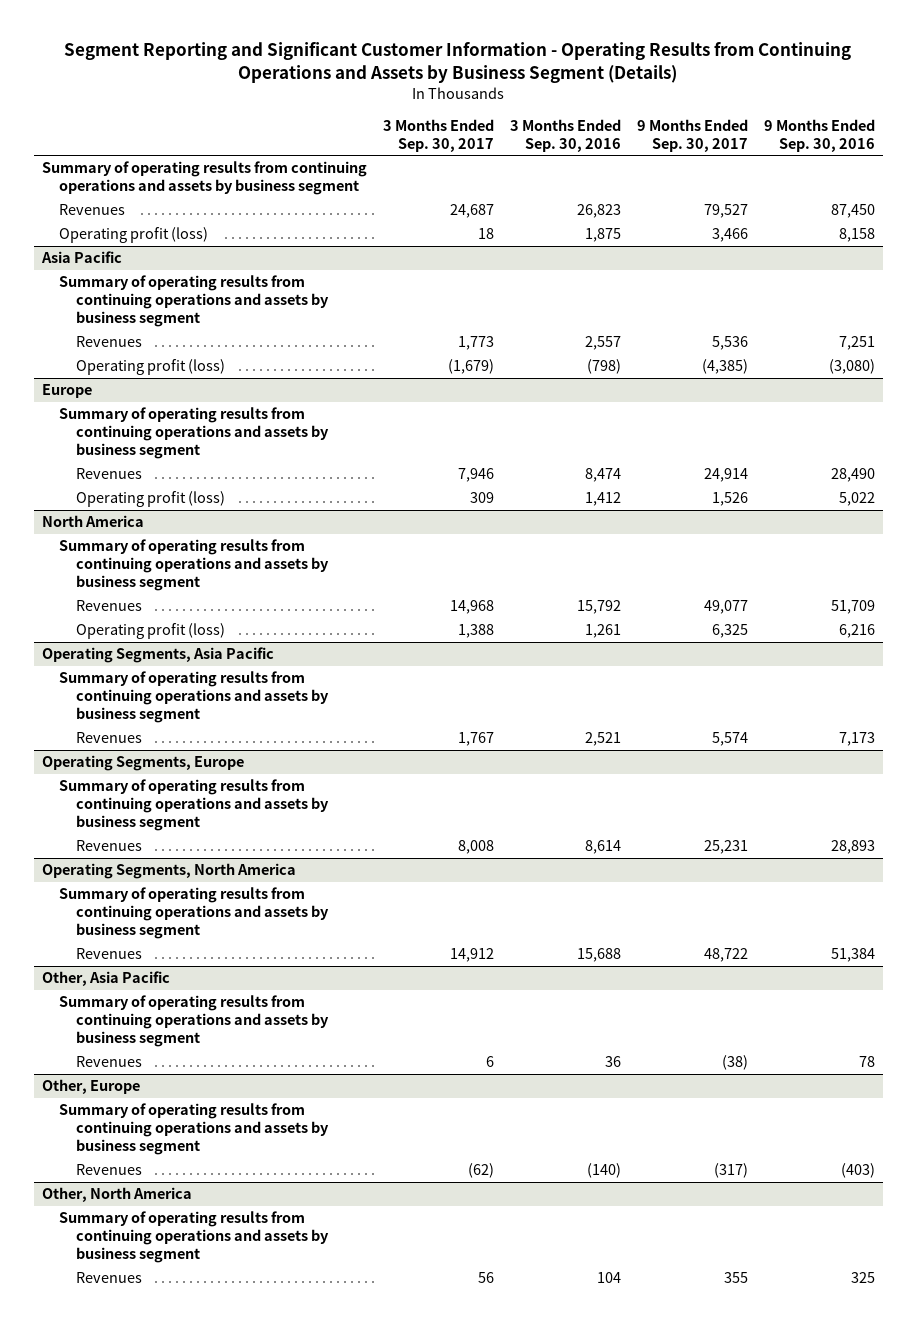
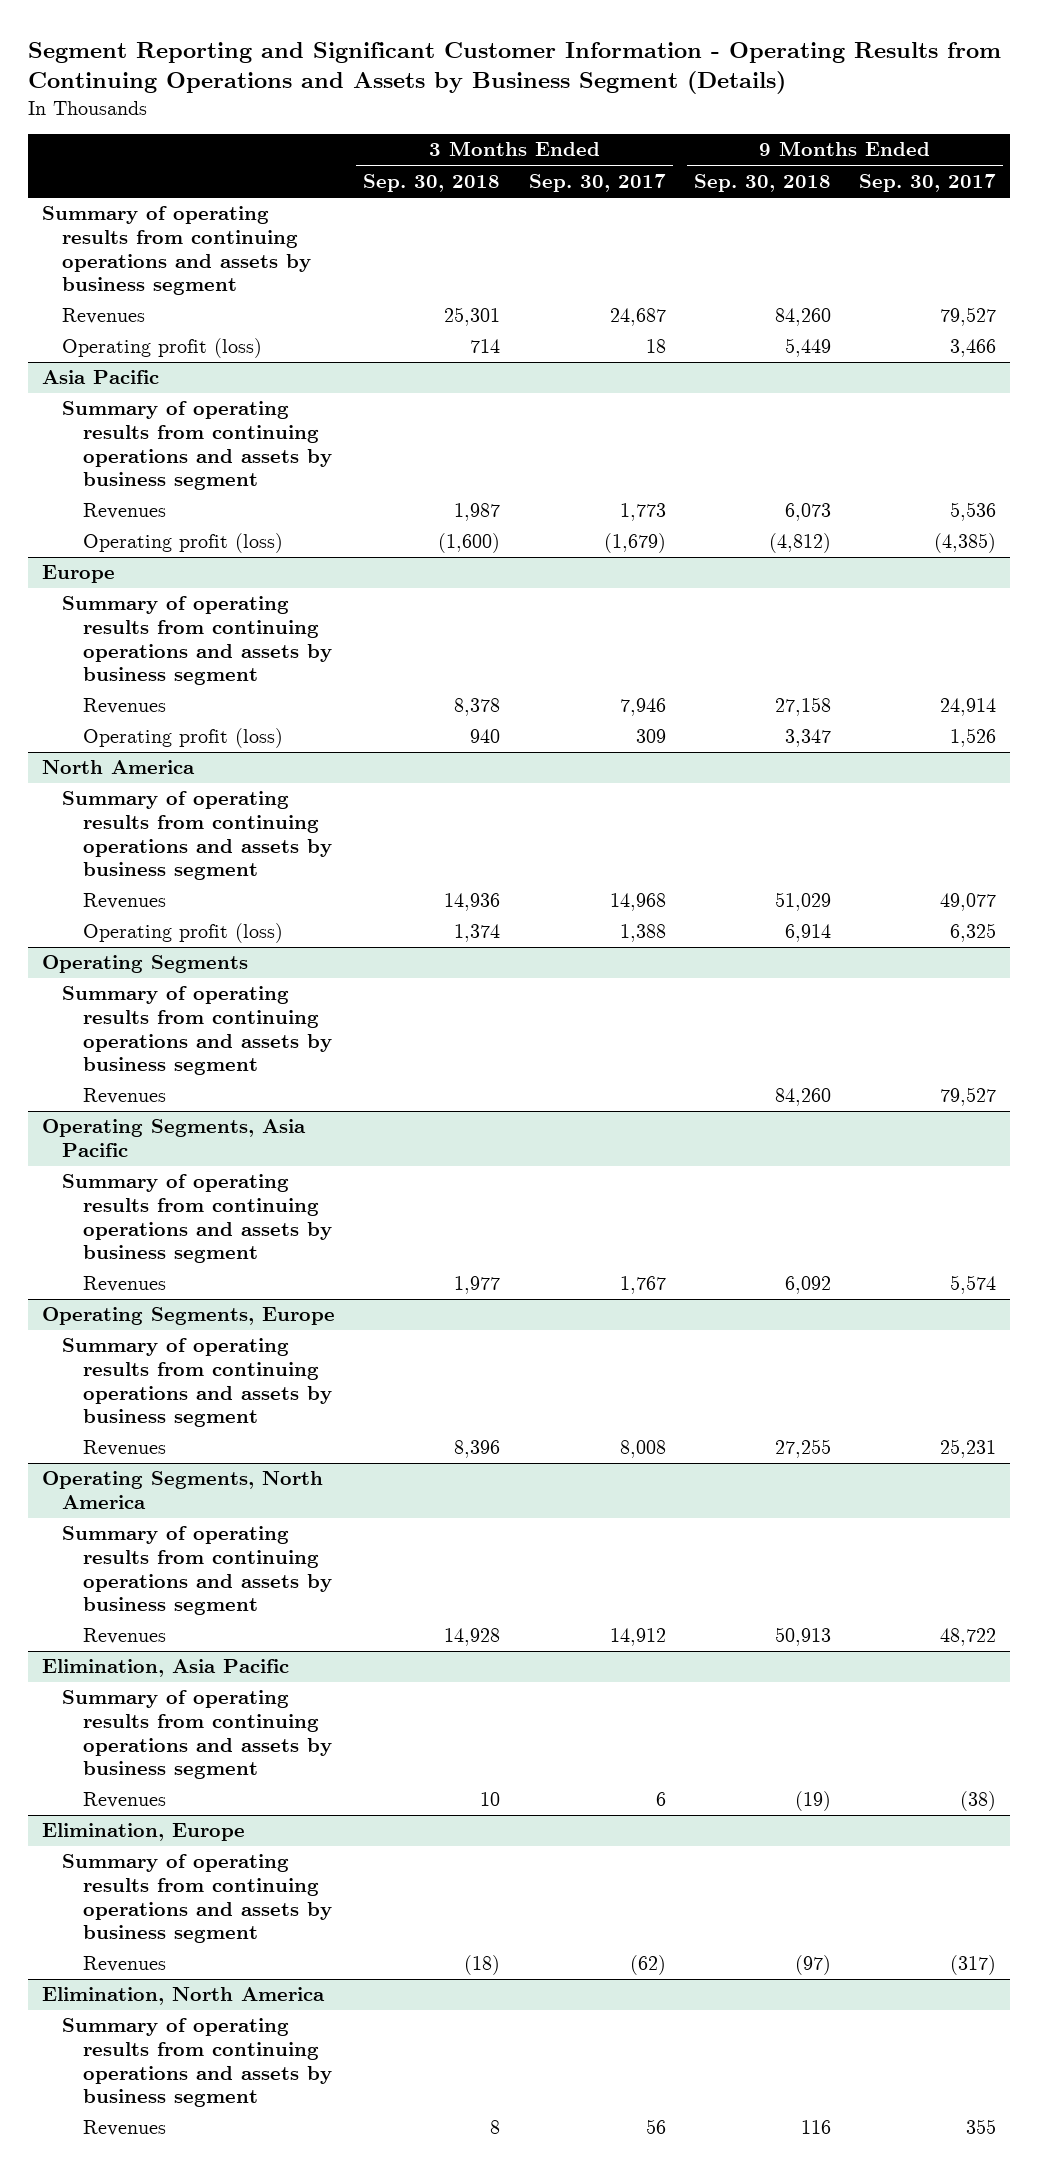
- | 3 Months Ended Sep. 30, 2017 | 3 Months Ended Sep. 30, 2016 | 9 Months Ended Sep. 30, 2017 | 9 Months Ended Sep. 30, 2016
+ | 3 Months Ended Sep. 30, 2018 | 3 Months Ended Sep. 30, 2017 | 9 Months Ended Sep. 30, 2018 | 9 Months Ended Sep. 30, 2017
+ Operating Segments
+ Summary of operating results from continuing operations and assets by business segment
+ Revenues | | | 84,260 | 79,527
- Other, Asia Pacific
+ Elimination, Asia Pacific
- Other, Europe
+ Elimination, Europe
- Other, North America
+ Elimination, North America

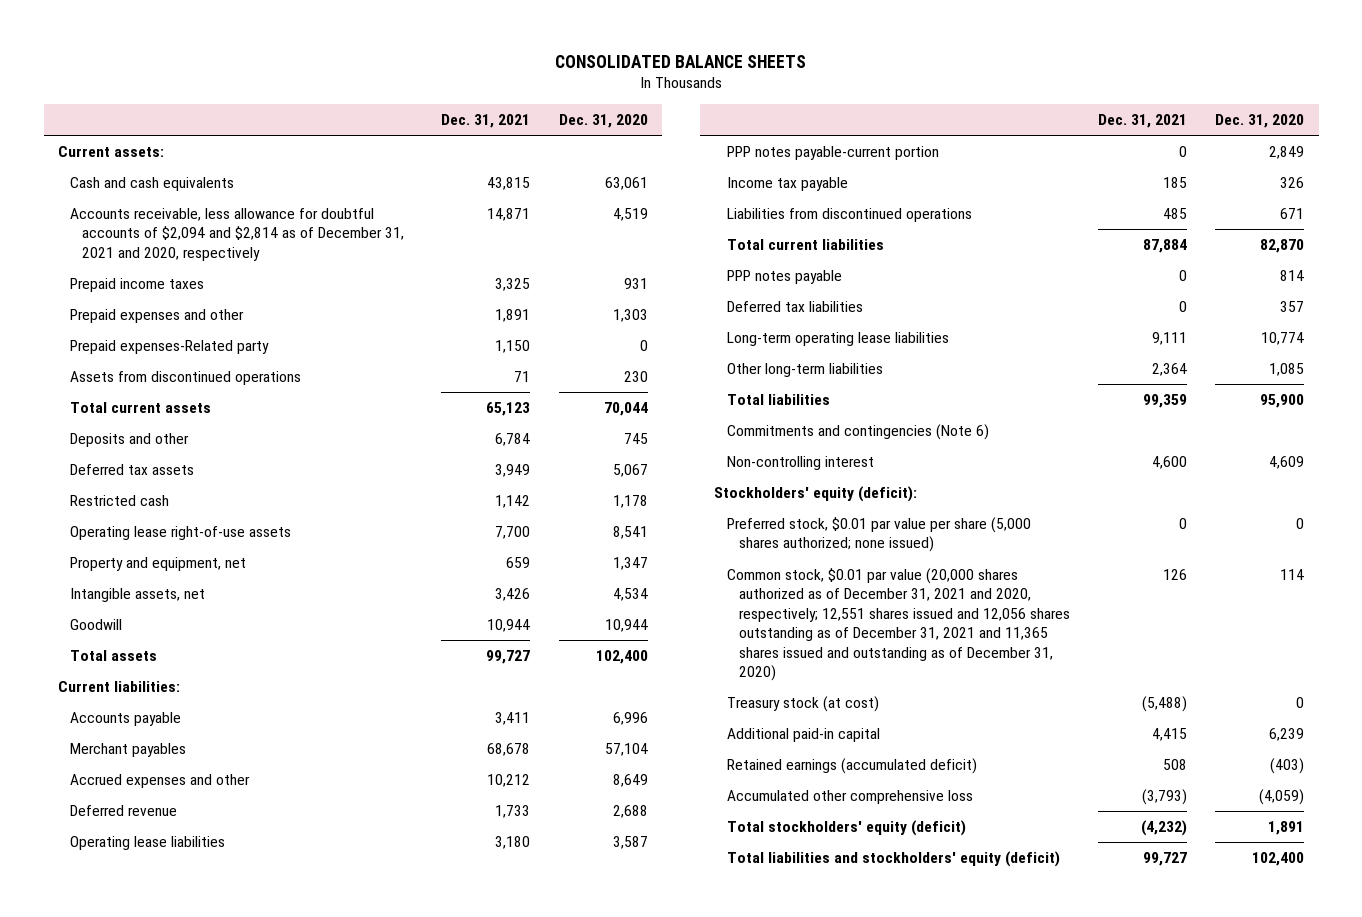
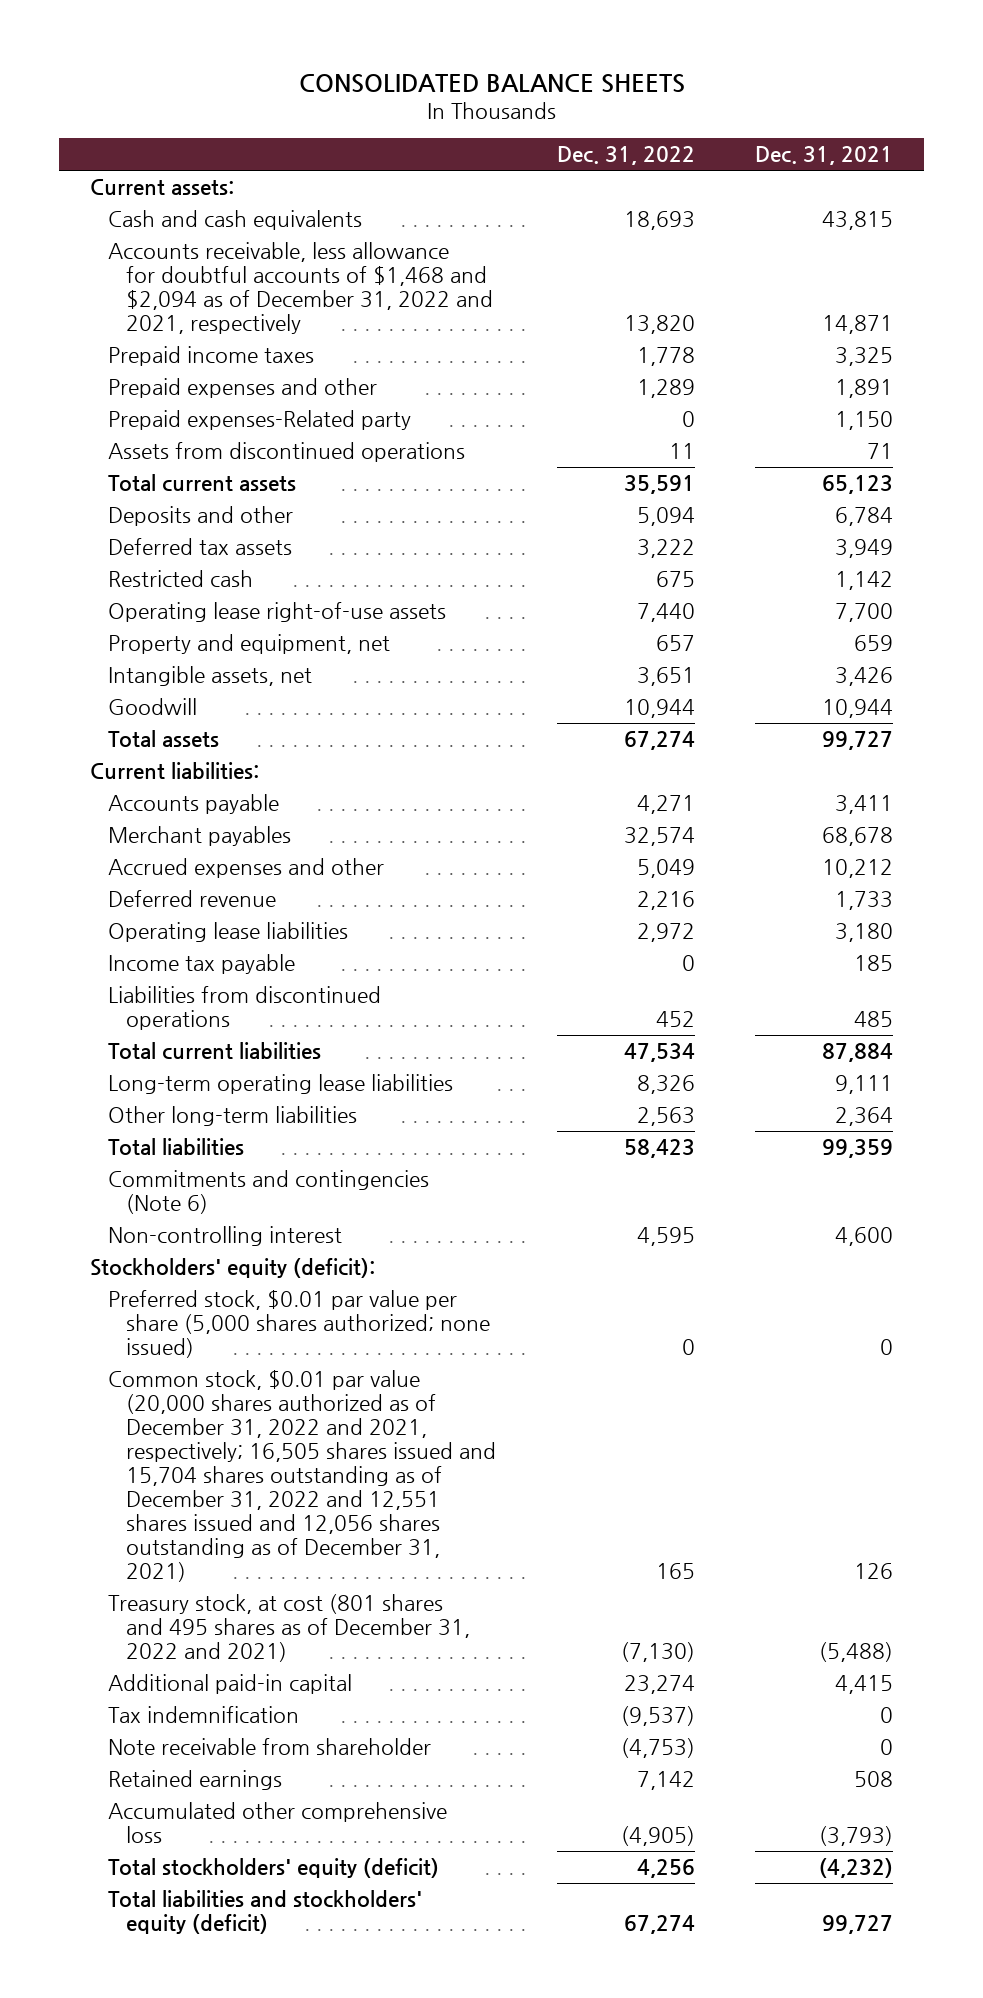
- | Dec. 31, 2021 | Dec. 31, 2020
+ | Dec. 31, 2022 | Dec. 31, 2021
- Accounts receivable, less allowance for doubtful accounts of $2,094 and $2,814 as of December 31, 2021 and 2020, respectively | 14,871 | 4,519
+ Accounts receivable, less allowance for doubtful accounts of $1,468 and $2,094 as of December 31, 2022 and 2021, respectively | 13,820 | 14,871
- PPP notes payable-current portion | 0 | 2,849
- PPP notes payable | 0 | 814
- Deferred tax liabilities | 0 | 357
- Common stock, $0.01 par value (20,000 shares authorized as of December 31, 2021 and 2020, respectively; 12,551 shares issued and 12,056 shares outstanding as of December 31, 2021 and 11,365 shares issued and outstanding as of December 31, 2020) | 126 | 114
- Treasury stock (at cost) | (5,488) | 0
+ Common stock, $0.01 par value (20,000 shares authorized as of December 31, 2022 and 2021, respectively; 16,505 shares issued and 15,704 shares outstanding as of December 31, 2022 and 12,551 shares issued and 12,056 shares outstanding as of December 31, 2021) | 165 | 126
+ Treasury stock, at cost (801 shares and 495 shares as of December 31, 2022 and 2021) | (7,130) | (5,488)
- Retained earnings (accumulated deficit) | 508 | (403)
+ Tax indemnification | (9,537) | 0
+ Note receivable from shareholder | (4,753) | 0
+ Retained earnings | 7,142 | 508

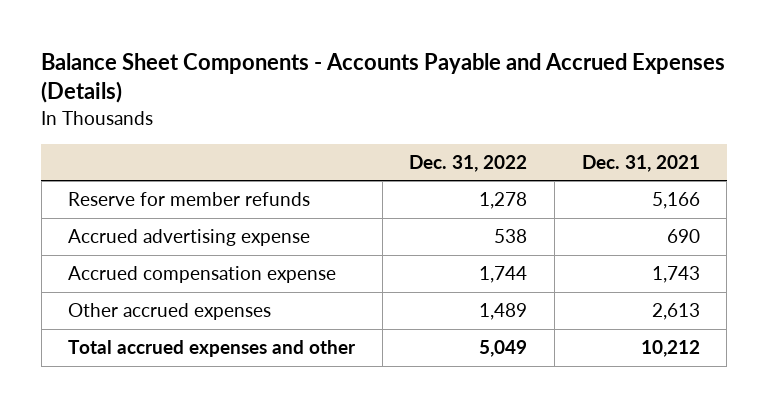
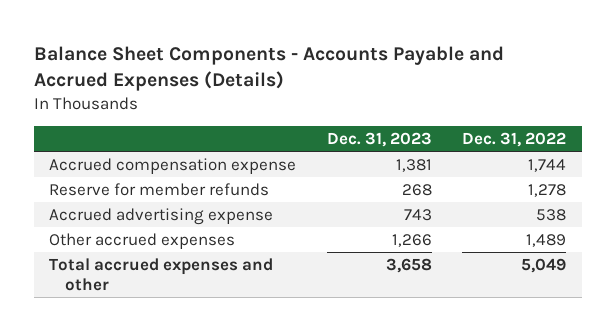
- | Dec. 31, 2022 | Dec. 31, 2021
+ | Dec. 31, 2023 | Dec. 31, 2022
moved up: Accrued compensation expense | 1,381 | 1,744

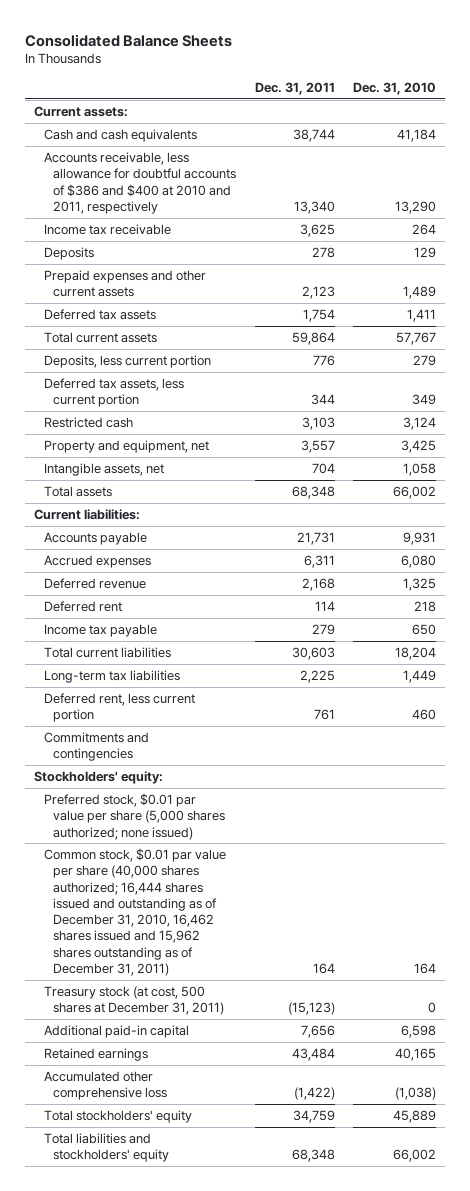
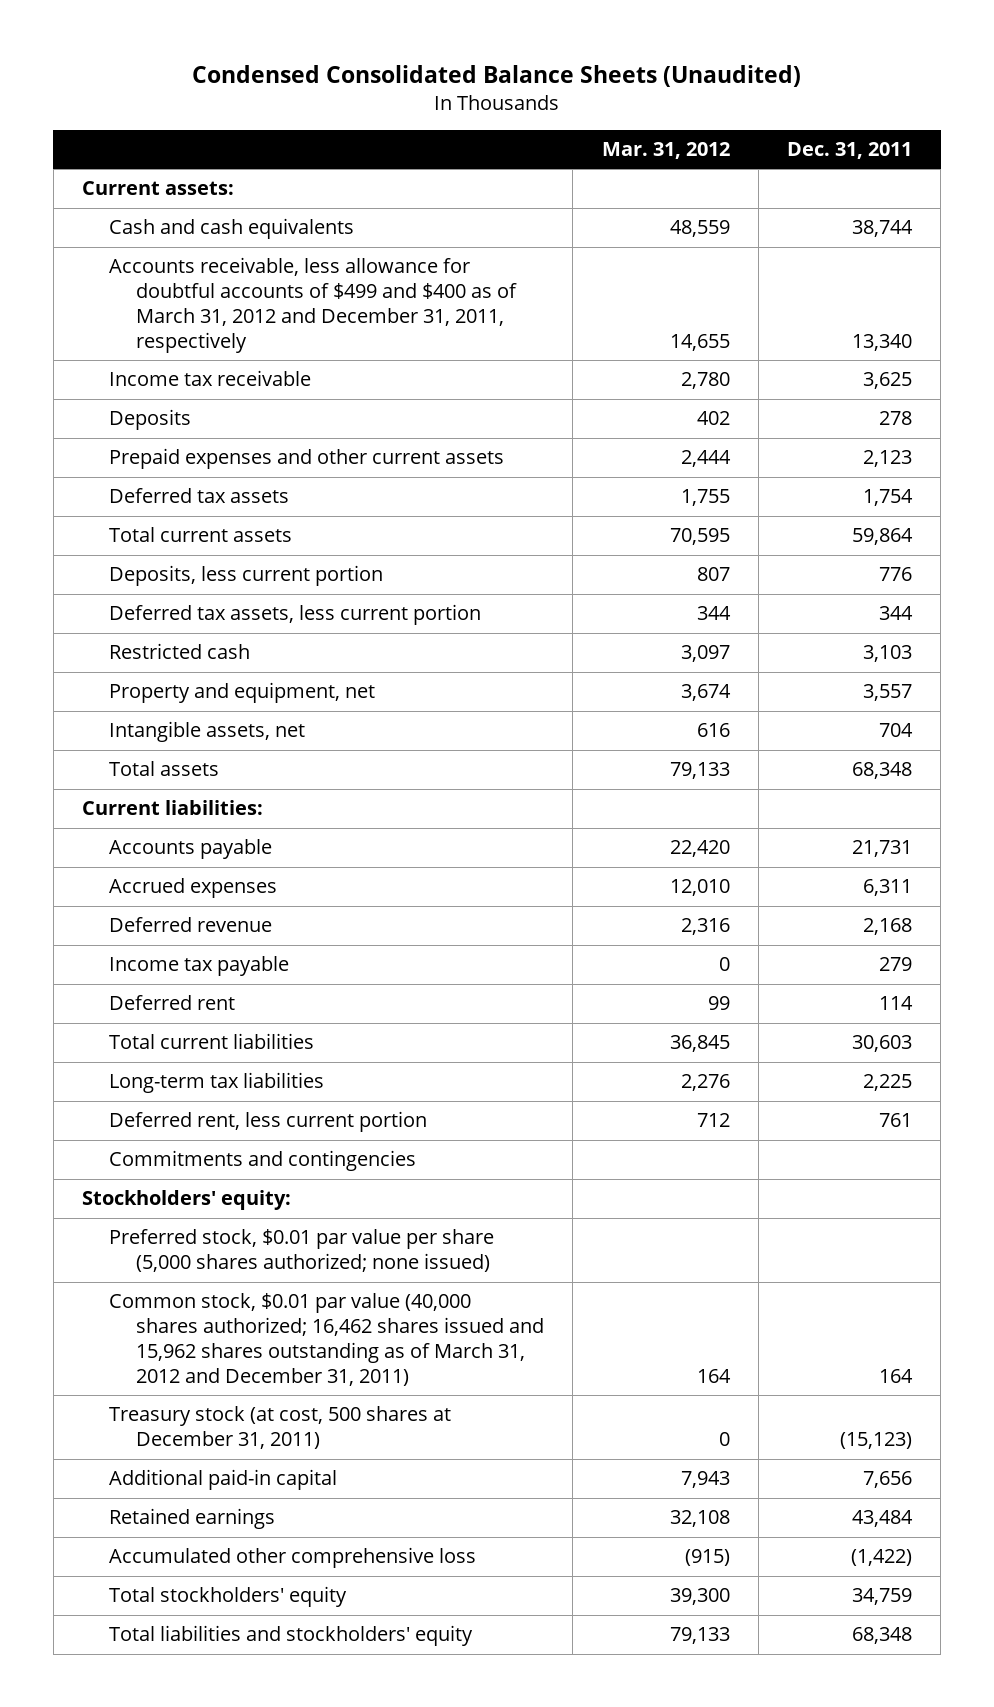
- Consolidated Balance Sheets
+ Condensed Consolidated Balance Sheets (Unaudited)
- | Dec. 31, 2011 | Dec. 31, 2010
+ | Mar. 31, 2012 | Dec. 31, 2011
- Accounts receivable, less allowance for doubtful accounts of $386 and $400 at 2010 and 2011, respectively | 13,340 | 13,290
+ Accounts receivable, less allowance for doubtful accounts of $499 and $400 as of March 31, 2012 and December 31, 2011, respectively | 14,655 | 13,340
moved down: Deferred rent | 99 | 114
- Common stock, $0.01 par value per share (40,000 shares authorized; 16,444 shares issued and outstanding as of December 31, 2010, 16,462 shares issued and 15,962 shares outstanding as of December 31, 2011) | 164 | 164
+ Common stock, $0.01 par value (40,000 shares authorized; 16,462 shares issued and 15,962 shares outstanding as of March 31, 2012 and December 31, 2011) | 164 | 164

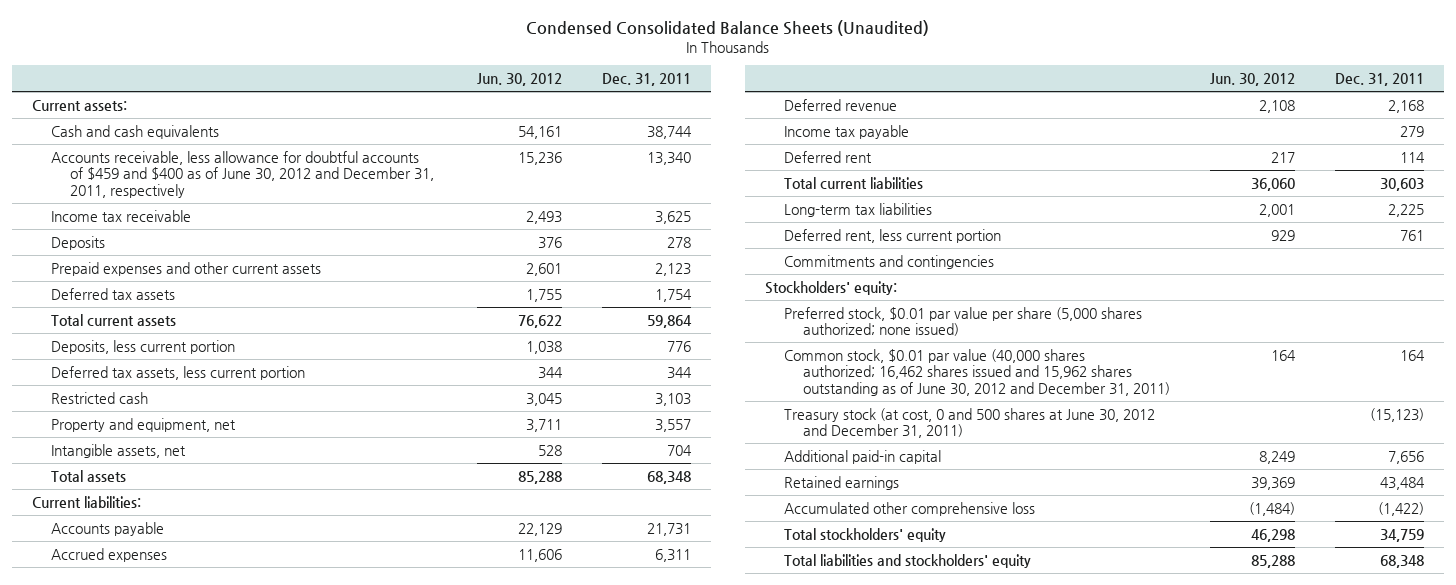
- | Mar. 31, 2012 | Dec. 31, 2011
+ | Jun. 30, 2012 | Dec. 31, 2011
- Accounts receivable, less allowance for doubtful accounts of $499 and $400 as of March 31, 2012 and December 31, 2011, respectively | 14,655 | 13,340
+ Accounts receivable, less allowance for doubtful accounts of $459 and $400 as of June 30, 2012 and December 31, 2011, respectively | 15,236 | 13,340
- Common stock, $0.01 par value (40,000 shares authorized; 16,462 shares issued and 15,962 shares outstanding as of March 31, 2012 and December 31, 2011) | 164 | 164
- Treasury stock (at cost, 500 shares at December 31, 2011) | 0 | (15,123)
+ Common stock, $0.01 par value (40,000 shares authorized; 16,462 shares issued and 15,962 shares outstanding as of June 30, 2012 and December 31, 2011) | 164 | 164
+ Treasury stock (at cost, 0 and 500 shares at June 30, 2012 and December 31, 2011) | | (15,123)

